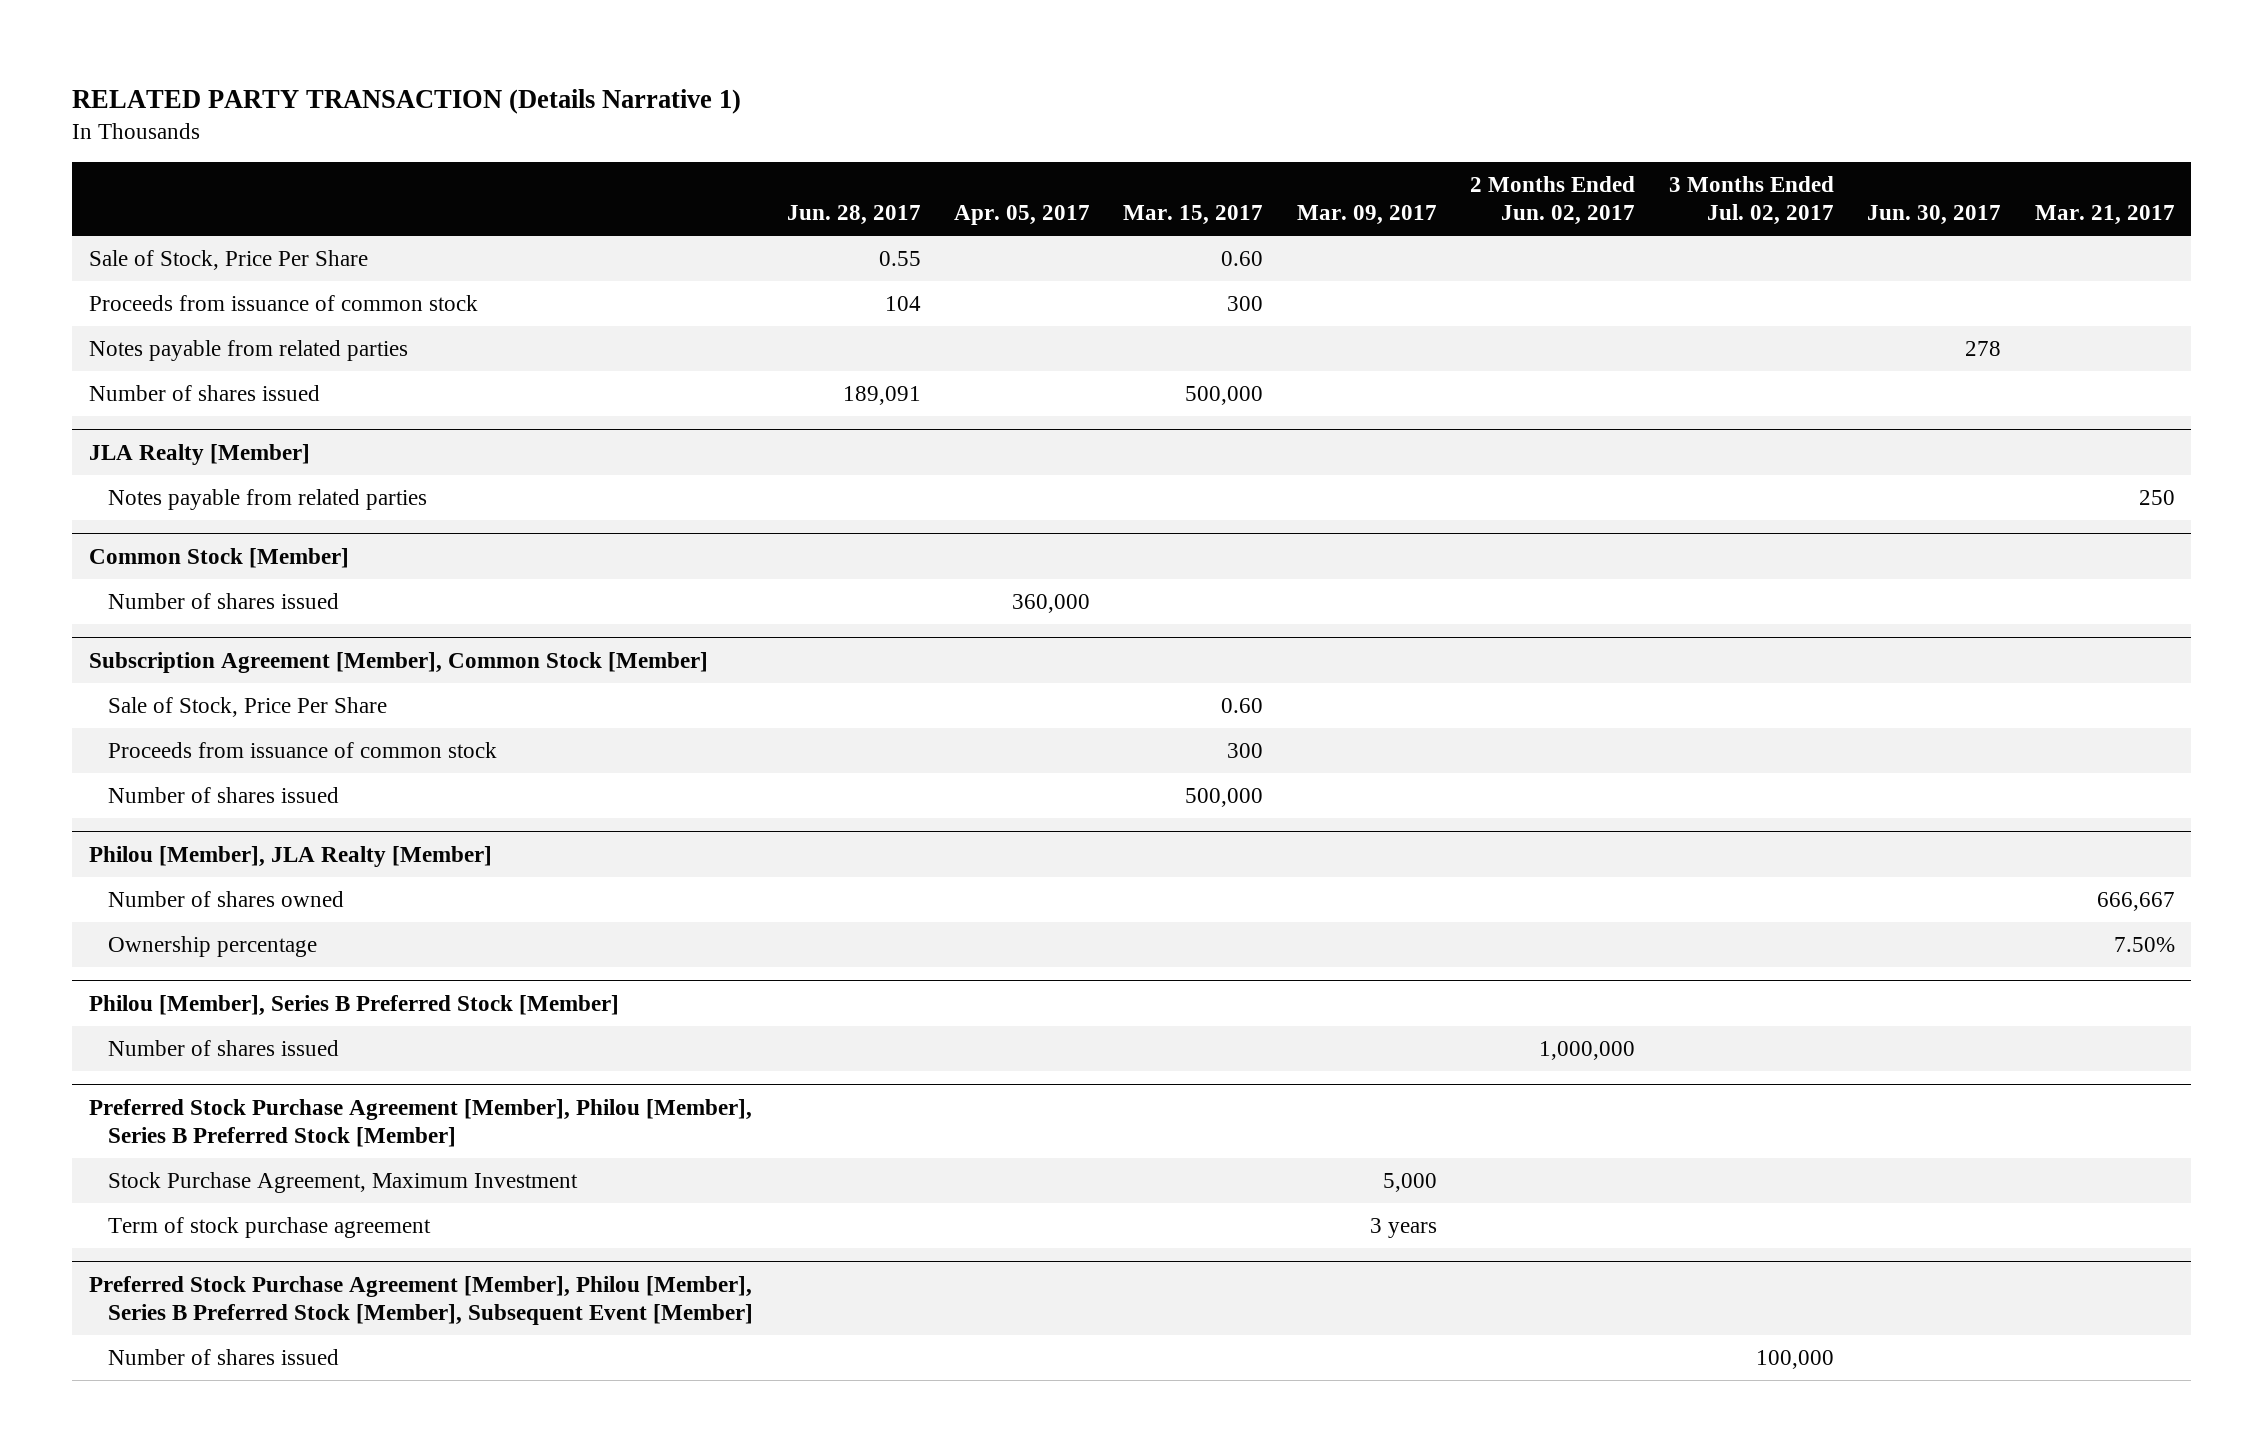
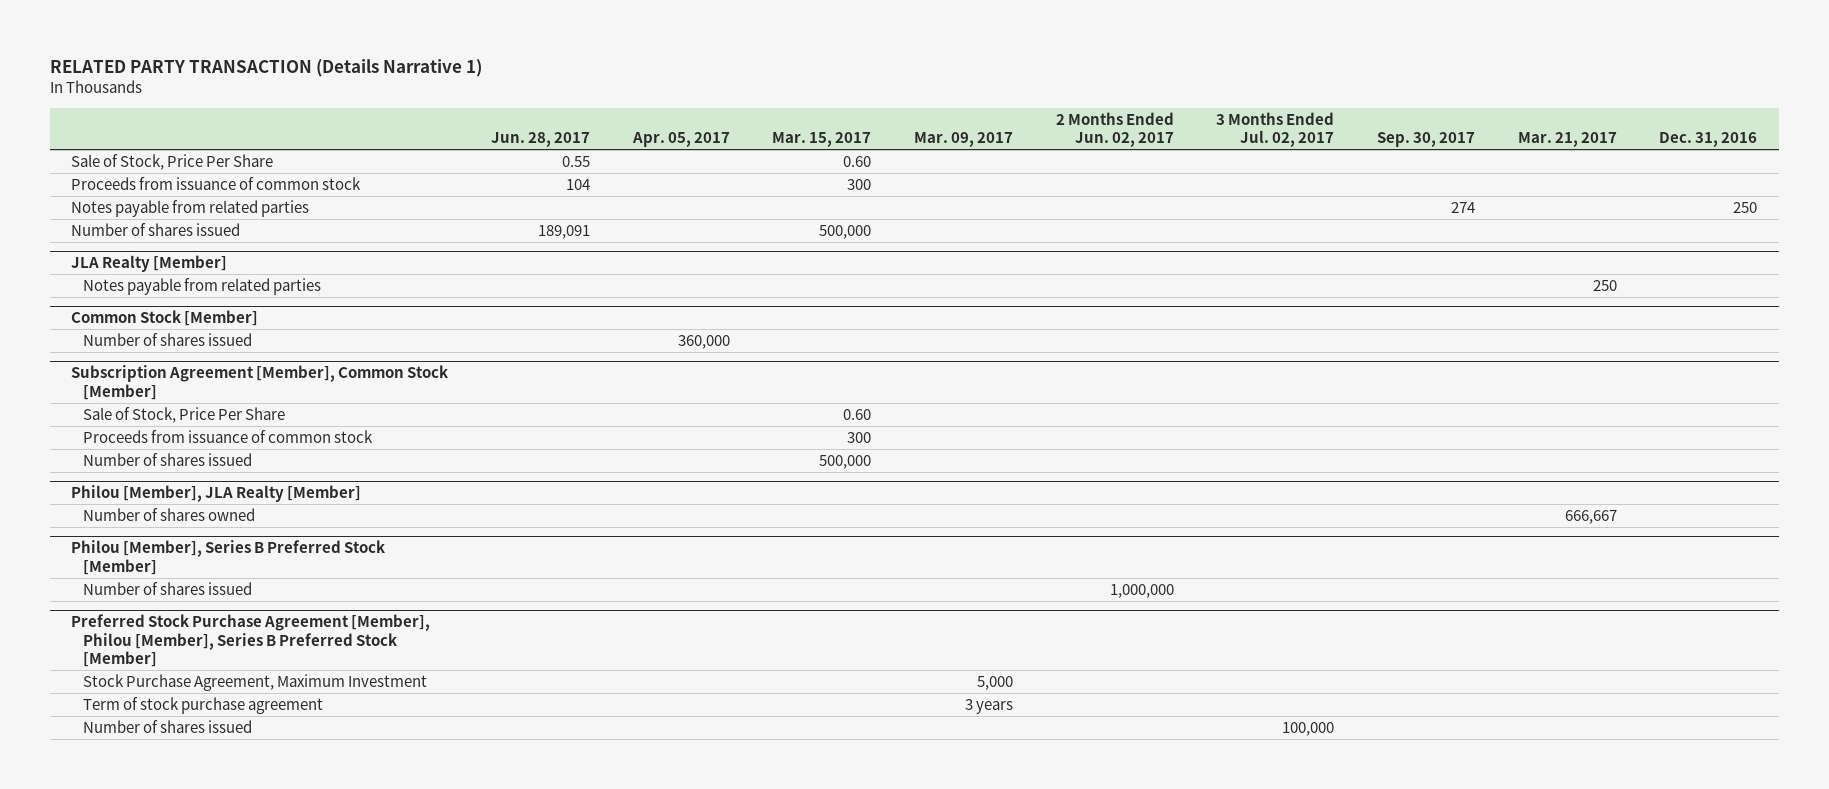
- | Jun. 28, 2017 | Apr. 05, 2017 | Mar. 15, 2017 | Mar. 09, 2017 | 2 Months Ended Jun. 02, 2017 | 3 Months Ended Jul. 02, 2017 | Jun. 30, 2017 | Mar. 21, 2017
+ | Jun. 28, 2017 | Apr. 05, 2017 | Mar. 15, 2017 | Mar. 09, 2017 | 2 Months Ended Jun. 02, 2017 | 3 Months Ended Jul. 02, 2017 | Sep. 30, 2017 | Mar. 21, 2017 | Dec. 31, 2016
@ Philou [Member], JLA Realty [Member]
- Ownership percentage | | | | | | | | 7.50%
- Preferred Stock Purchase Agreement [Member], Philou [Member], Series B Preferred Stock [Member], Subsequent Event [Member]
- Number of shares issued | | | | | | 100,000 | |
@ Preferred Stock Purchase Agreement [Member], Philou [Member], Series B Preferred Stock [Member]
+ Number of shares issued | | | | | | 100,000 | | |

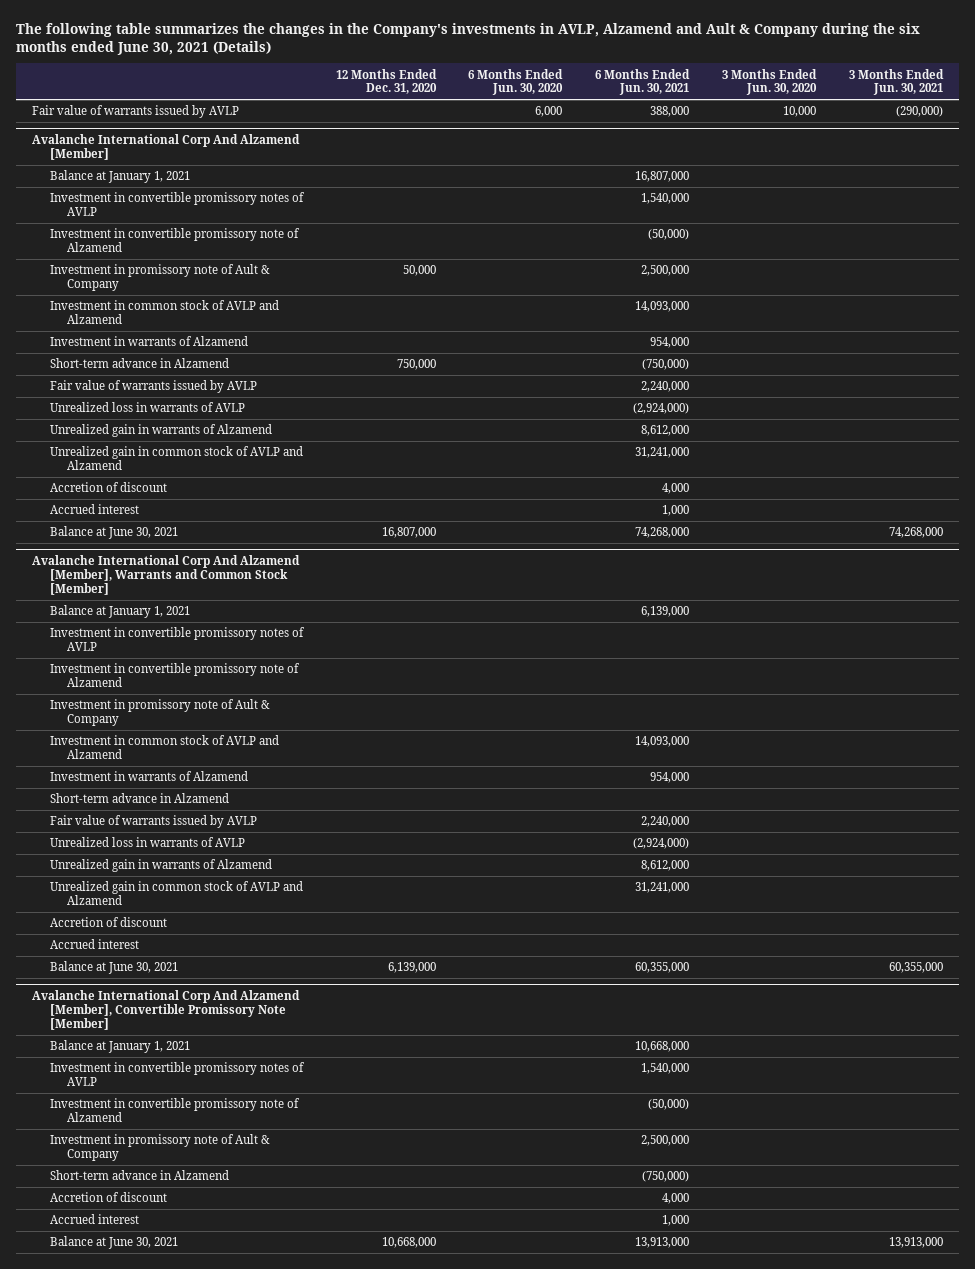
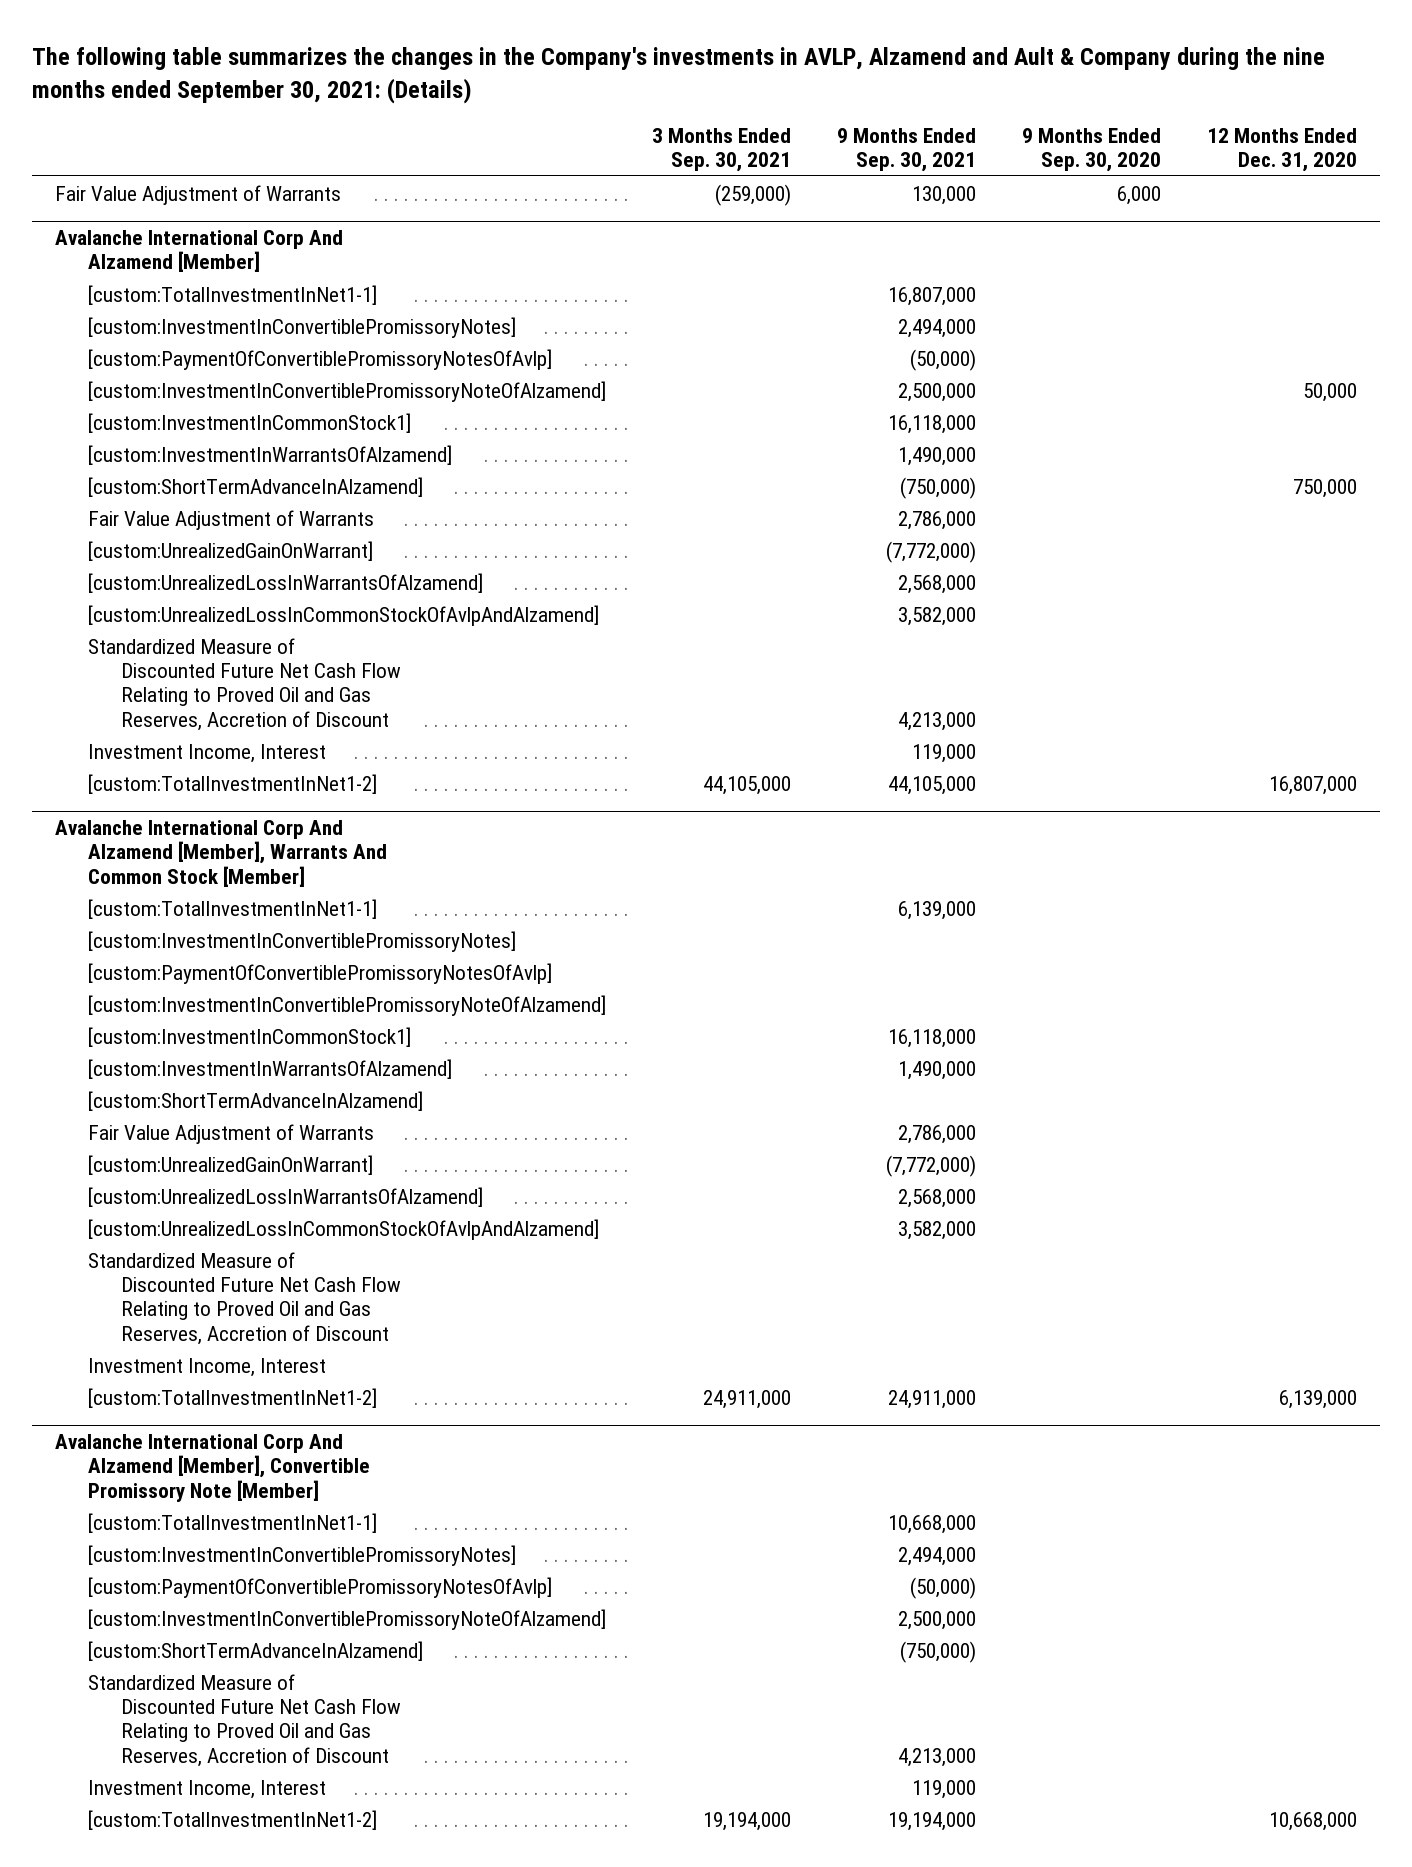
- The following table summarizes the changes in the Company's investments in AVLP, Alzamend and Ault & Company during the six months ended June 30, 2021 (Details)
+ The following table summarizes the changes in the Company's investments in AVLP, Alzamend and Ault & Company during the nine months ended September 30, 2021: (Details)
- | 12 Months Ended Dec. 31, 2020 | 6 Months Ended Jun. 30, 2020 | 6 Months Ended Jun. 30, 2021 | 3 Months Ended Jun. 30, 2020 | 3 Months Ended Jun. 30, 2021
+ | 3 Months Ended Sep. 30, 2021 | 9 Months Ended Sep. 30, 2021 | 9 Months Ended Sep. 30, 2020 | 12 Months Ended Dec. 31, 2020
- Fair value of warrants issued by AVLP | | 6,000 | 388,000 | 10,000 | (290,000)
+ Fair Value Adjustment of Warrants | (259,000) | 130,000 | 6,000 |
@ Avalanche International Corp And Alzamend [Member]
- Balance at January 1, 2021 | | | 16,807,000 | |
- Investment in convertible promissory notes of AVLP | | | 1,540,000 | |
- Investment in convertible promissory note of Alzamend | | | (50,000) | |
- Investment in promissory note of Ault & Company | 50,000 | | 2,500,000 | |
- Investment in common stock of AVLP and Alzamend | | | 14,093,000 | |
- Investment in warrants of Alzamend | | | 954,000 | |
- Short-term advance in Alzamend | 750,000 | | (750,000) | |
- Fair value of warrants issued by AVLP | | | 2,240,000 | |
- Unrealized loss in warrants of AVLP | | | (2,924,000) | |
- Unrealized gain in warrants of Alzamend | | | 8,612,000 | |
- Unrealized gain in common stock of AVLP and Alzamend | | | 31,241,000 | |
- Accretion of discount | | | 4,000 | |
- Accrued interest | | | 1,000 | |
- Balance at June 30, 2021 | 16,807,000 | | 74,268,000 | | 74,268,000
- Avalanche International Corp And Alzamend [Member], Warrants and Common Stock [Member]
- Balance at January 1, 2021 | | | 6,139,000 | |
- Investment in convertible promissory notes of AVLP
- Investment in convertible promissory note of Alzamend
- Investment in promissory note of Ault & Company
- Investment in common stock of AVLP and Alzamend | | | 14,093,000 | |
- Investment in warrants of Alzamend | | | 954,000 | |
- Short-term advance in Alzamend
- Fair value of warrants issued by AVLP | | | 2,240,000 | |
- Unrealized loss in warrants of AVLP | | | (2,924,000) | |
- Unrealized gain in warrants of Alzamend | | | 8,612,000 | |
- Unrealized gain in common stock of AVLP and Alzamend | | | 31,241,000 | |
- Accretion of discount
- Accrued interest
- Balance at June 30, 2021 | 6,139,000 | | 60,355,000 | | 60,355,000
@ Avalanche International Corp And Alzamend [Member]
+ [custom:TotalInvestmentInNet1-1] | | 16,807,000 | |
+ [custom:InvestmentInConvertiblePromissoryNotes] | | 2,494,000 | |
+ [custom:PaymentOfConvertiblePromissoryNotesOfAvlp] | | (50,000) | |
+ [custom:InvestmentInConvertiblePromissoryNoteOfAlzamend] | | 2,500,000 | | 50,000
+ [custom:InvestmentInCommonStock1] | | 16,118,000 | |
+ [custom:InvestmentInWarrantsOfAlzamend] | | 1,490,000 | |
+ [custom:ShortTermAdvanceInAlzamend] | | (750,000) | | 750,000
+ Fair Value Adjustment of Warrants | | 2,786,000 | |
+ [custom:UnrealizedGainOnWarrant] | | (7,772,000) | |
+ [custom:UnrealizedLossInWarrantsOfAlzamend] | | 2,568,000 | |
+ [custom:UnrealizedLossInCommonStockOfAvlpAndAlzamend] | | 3,582,000 | |
+ Standardized Measure of Discounted Future Net Cash Flow Relating to Proved Oil and Gas Reserves, Accretion of Discount | | 4,213,000 | |
+ Investment Income, Interest | | 119,000 | |
+ [custom:TotalInvestmentInNet1-2] | 44,105,000 | 44,105,000 | | 16,807,000
+ Avalanche International Corp And Alzamend [Member], Warrants And Common Stock [Member]
+ [custom:TotalInvestmentInNet1-1] | | 6,139,000 | |
+ [custom:InvestmentInConvertiblePromissoryNotes]
+ [custom:PaymentOfConvertiblePromissoryNotesOfAvlp]
+ [custom:InvestmentInConvertiblePromissoryNoteOfAlzamend]
+ [custom:InvestmentInCommonStock1] | | 16,118,000 | |
+ [custom:InvestmentInWarrantsOfAlzamend] | | 1,490,000 | |
+ [custom:ShortTermAdvanceInAlzamend]
+ Fair Value Adjustment of Warrants | | 2,786,000 | |
+ [custom:UnrealizedGainOnWarrant] | | (7,772,000) | |
+ [custom:UnrealizedLossInWarrantsOfAlzamend] | | 2,568,000 | |
+ [custom:UnrealizedLossInCommonStockOfAvlpAndAlzamend] | | 3,582,000 | |
+ Standardized Measure of Discounted Future Net Cash Flow Relating to Proved Oil and Gas Reserves, Accretion of Discount
+ Investment Income, Interest
+ [custom:TotalInvestmentInNet1-2] | 24,911,000 | 24,911,000 | | 6,139,000
@ Avalanche International Corp And Alzamend [Member], Convertible Promissory Note [Member]
- Balance at January 1, 2021 | | | 10,668,000 | |
- Investment in convertible promissory notes of AVLP | | | 1,540,000 | |
- Investment in convertible promissory note of Alzamend | | | (50,000) | |
- Investment in promissory note of Ault & Company | | | 2,500,000 | |
- Short-term advance in Alzamend | | | (750,000) | |
- Accretion of discount | | | 4,000 | |
- Accrued interest | | | 1,000 | |
- Balance at June 30, 2021 | 10,668,000 | | 13,913,000 | | 13,913,000
+ [custom:TotalInvestmentInNet1-1] | | 10,668,000 | |
+ [custom:InvestmentInConvertiblePromissoryNotes] | | 2,494,000 | |
+ [custom:PaymentOfConvertiblePromissoryNotesOfAvlp] | | (50,000) | |
+ [custom:InvestmentInConvertiblePromissoryNoteOfAlzamend] | | 2,500,000 | |
+ [custom:ShortTermAdvanceInAlzamend] | | (750,000) | |
+ Standardized Measure of Discounted Future Net Cash Flow Relating to Proved Oil and Gas Reserves, Accretion of Discount | | 4,213,000 | |
+ Investment Income, Interest | | 119,000 | |
+ [custom:TotalInvestmentInNet1-2] | 19,194,000 | 19,194,000 | | 10,668,000

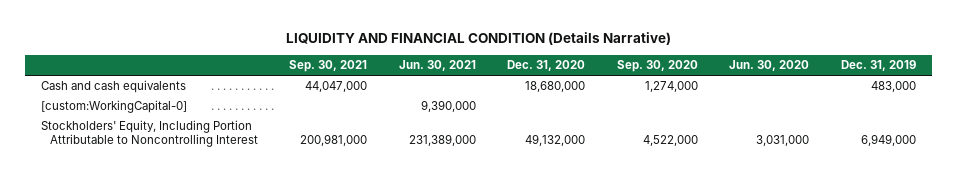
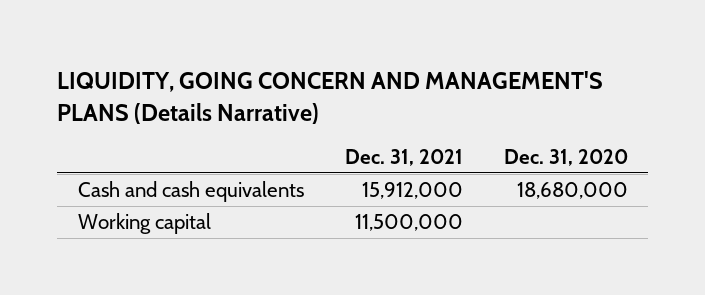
- LIQUIDITY AND FINANCIAL CONDITION (Details Narrative)
+ LIQUIDITY, GOING CONCERN AND MANAGEMENT'S PLANS (Details Narrative)
- | Sep. 30, 2021 | Jun. 30, 2021 | Dec. 31, 2020 | Sep. 30, 2020 | Jun. 30, 2020 | Dec. 31, 2019
+ | Dec. 31, 2021 | Dec. 31, 2020
- [custom:WorkingCapital-0] | | 9,390,000 | | | |
- Stockholders' Equity, Including Portion Attributable to Noncontrolling Interest | 200,981,000 | 231,389,000 | 49,132,000 | 4,522,000 | 3,031,000 | 6,949,000
+ Working capital | 11,500,000 |

